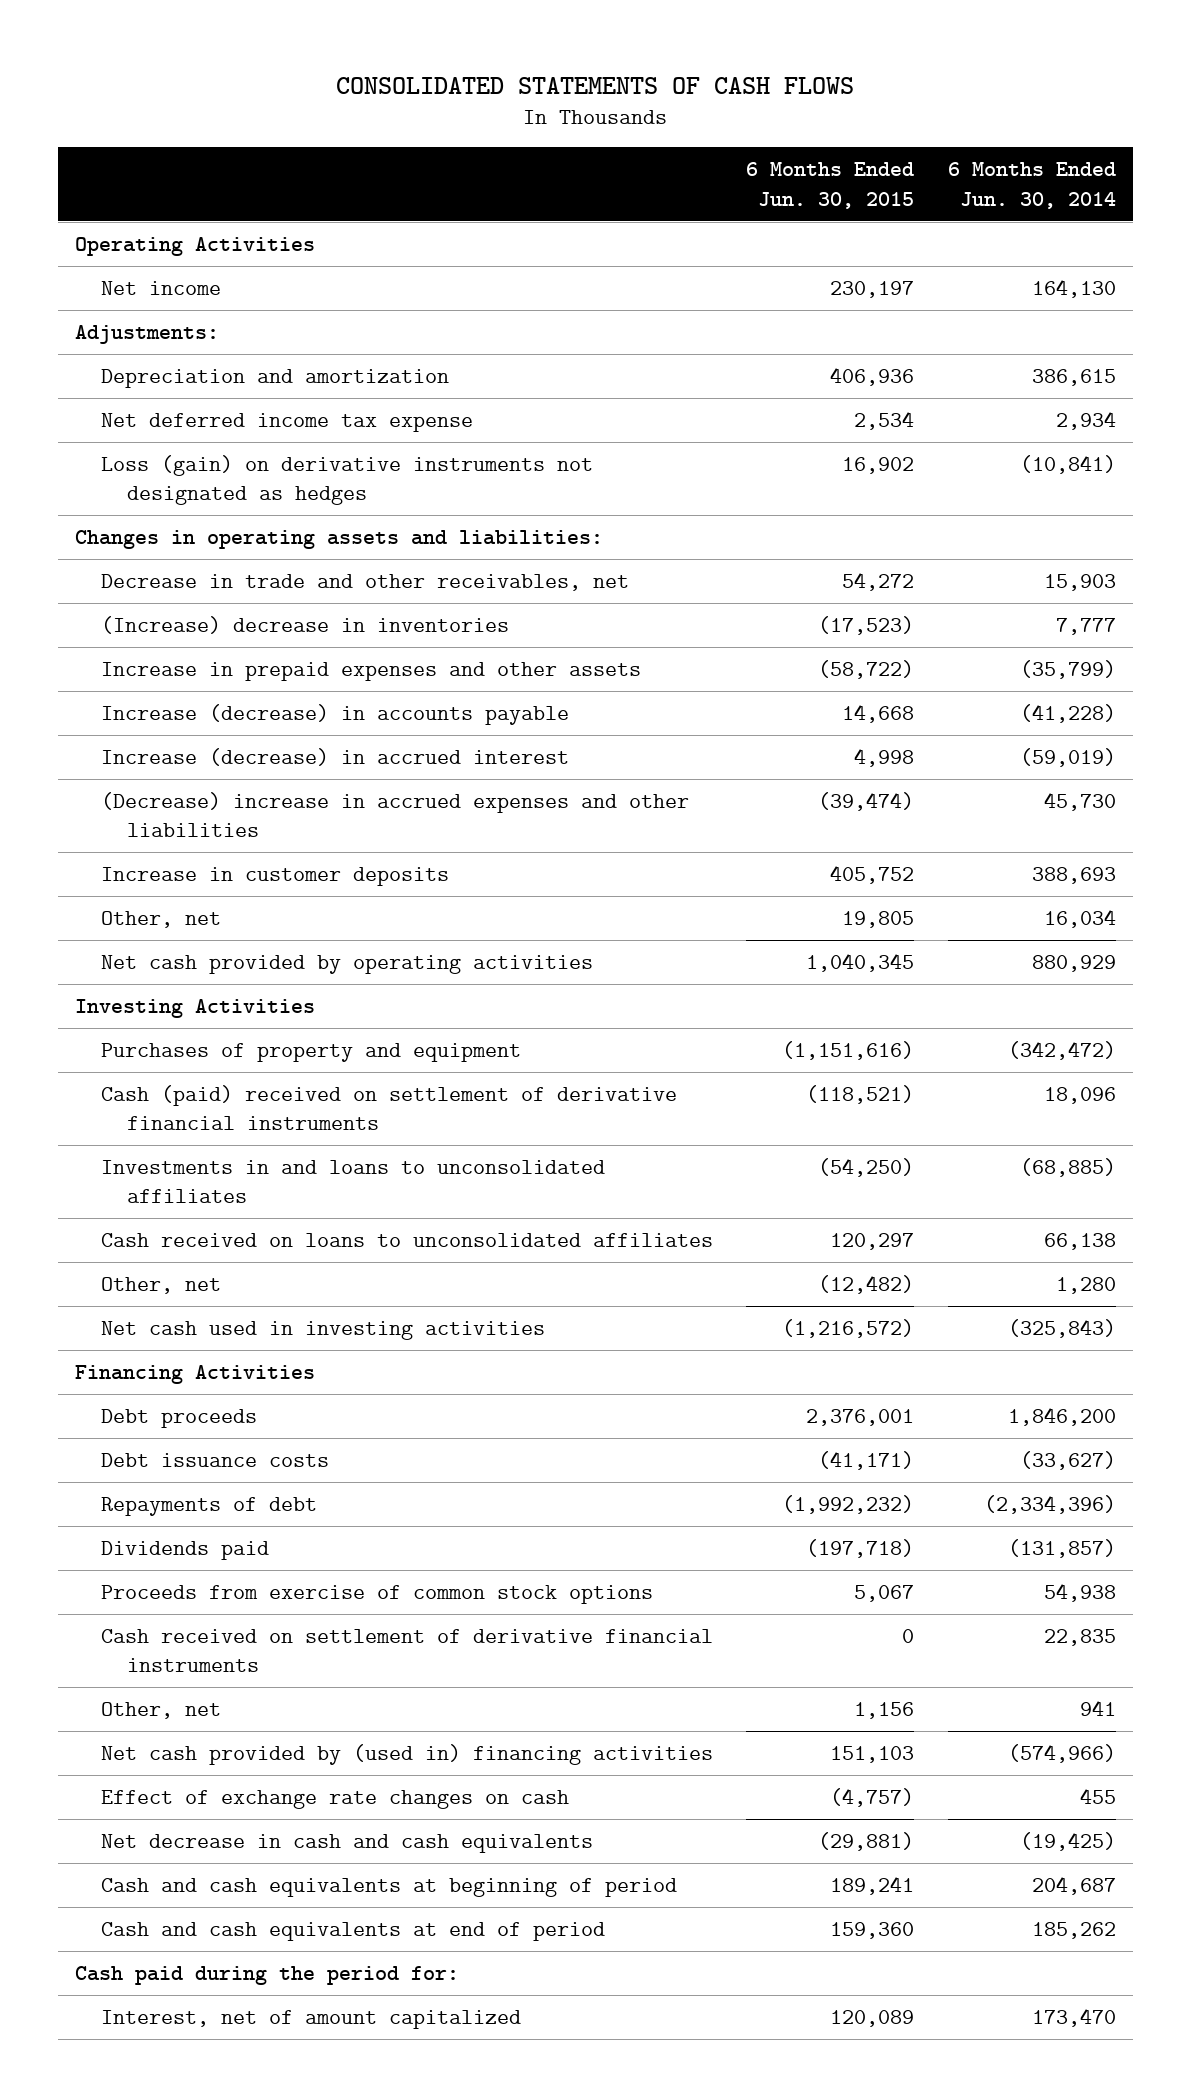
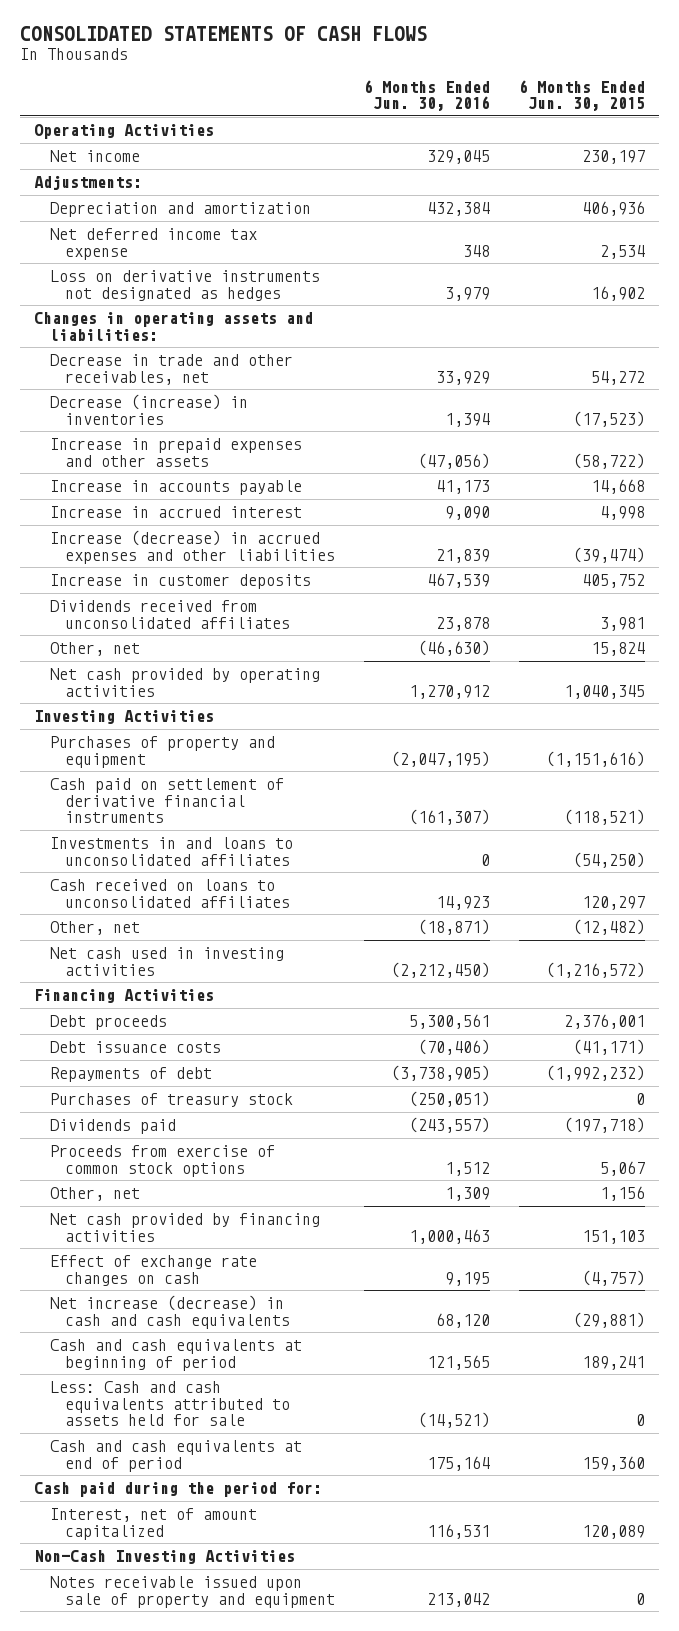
- | 6 Months Ended Jun. 30, 2015 | 6 Months Ended Jun. 30, 2014
+ | 6 Months Ended Jun. 30, 2016 | 6 Months Ended Jun. 30, 2015
- Loss (gain) on derivative instruments not designated as hedges | 16,902 | (10,841)
+ Loss on derivative instruments not designated as hedges | 3,979 | 16,902
- (Increase) decrease in inventories | (17,523) | 7,777
+ Decrease (increase) in inventories | 1,394 | (17,523)
- Increase (decrease) in accounts payable | 14,668 | (41,228)
- Increase (decrease) in accrued interest | 4,998 | (59,019)
- (Decrease) increase in accrued expenses and other liabilities | (39,474) | 45,730
+ Increase in accounts payable | 41,173 | 14,668
+ Increase in accrued interest | 9,090 | 4,998
+ Increase (decrease) in accrued expenses and other liabilities | 21,839 | (39,474)
- Other, net | 19,805 | 16,034
+ Dividends received from unconsolidated affiliates | 23,878 | 3,981
+ Other, net | (46,630) | 15,824
- Cash (paid) received on settlement of derivative financial instruments | (118,521) | 18,096
+ Cash paid on settlement of derivative financial instruments | (161,307) | (118,521)
+ Purchases of treasury stock | (250,051) | 0
- Cash received on settlement of derivative financial instruments | 0 | 22,835
- Net cash provided by (used in) financing activities | 151,103 | (574,966)
+ Net cash provided by financing activities | 1,000,463 | 151,103
- Net decrease in cash and cash equivalents | (29,881) | (19,425)
+ Net increase (decrease) in cash and cash equivalents | 68,120 | (29,881)
+ Less: Cash and cash equivalents attributed to assets held for sale | (14,521) | 0
+ Non-Cash Investing Activities
+ Notes receivable issued upon sale of property and equipment | 213,042 | 0

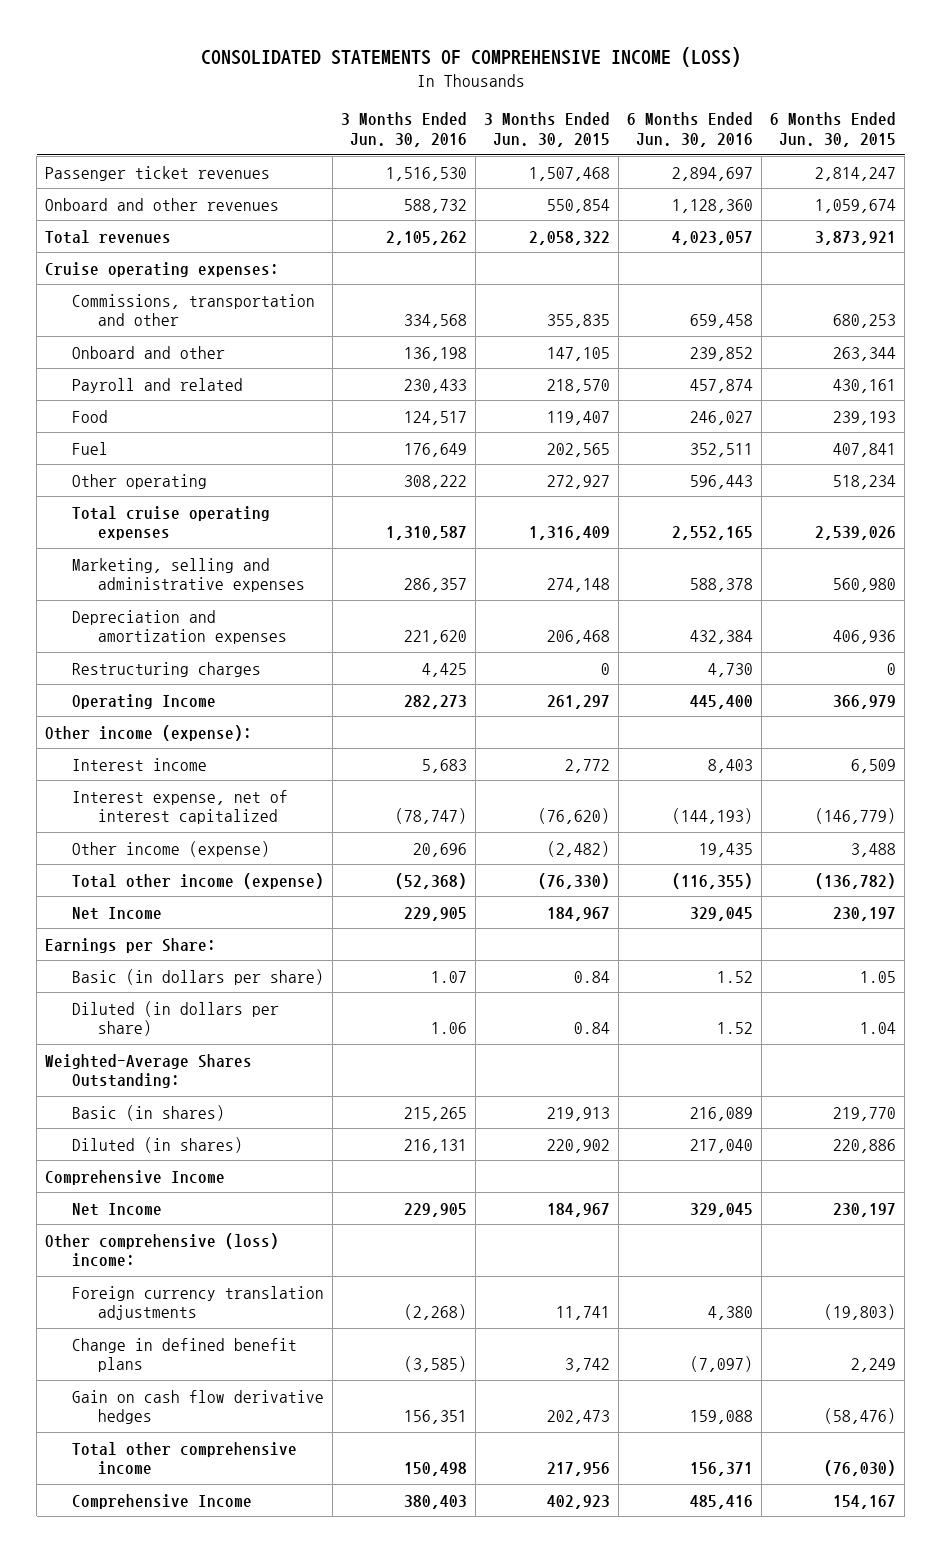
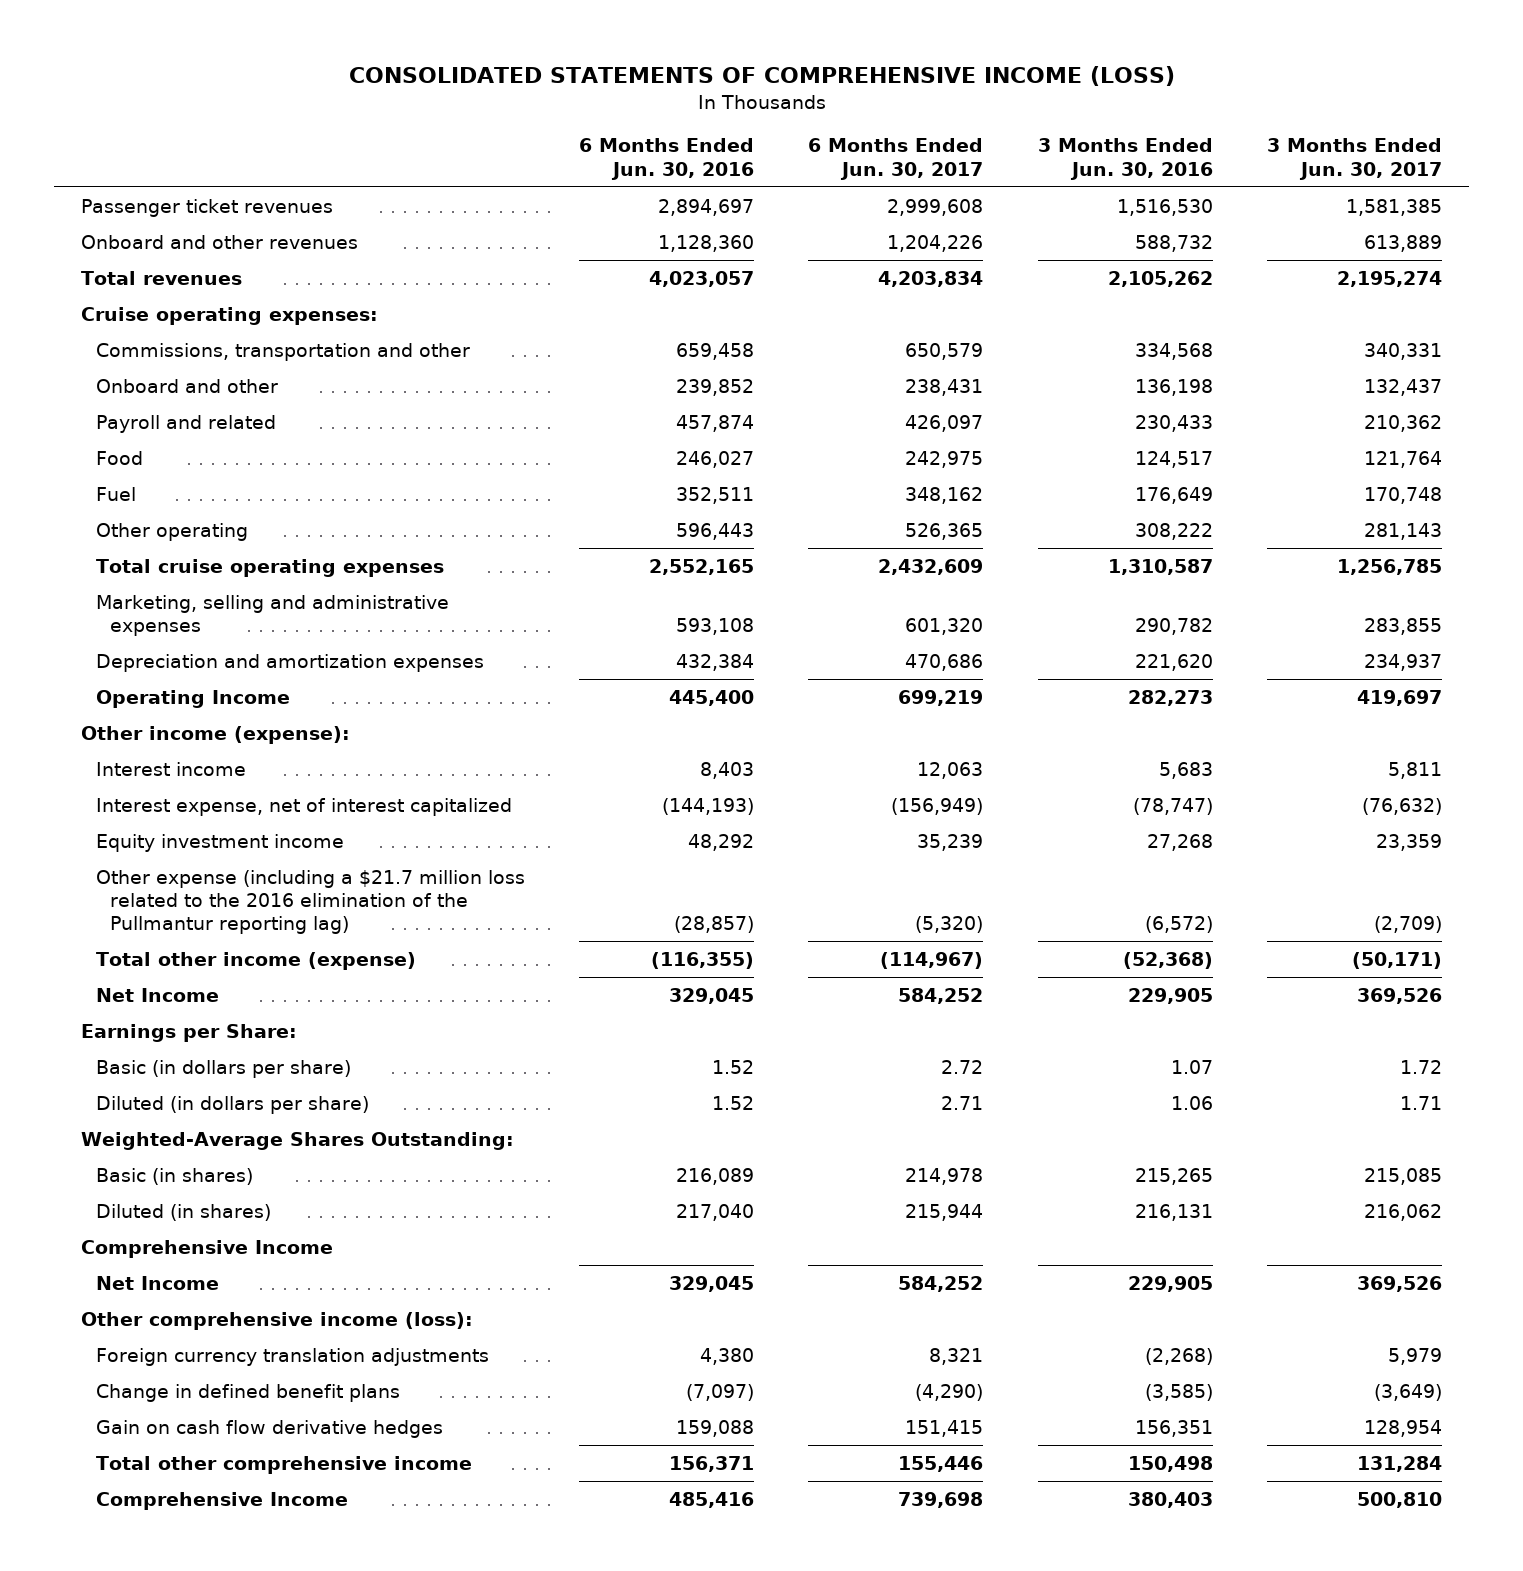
- | 3 Months Ended Jun. 30, 2016 | 3 Months Ended Jun. 30, 2015 | 6 Months Ended Jun. 30, 2016 | 6 Months Ended Jun. 30, 2015
+ | 6 Months Ended Jun. 30, 2016 | 6 Months Ended Jun. 30, 2017 | 3 Months Ended Jun. 30, 2016 | 3 Months Ended Jun. 30, 2017
- Marketing, selling and administrative expenses | 286,357 | 274,148 | 588,378 | 560,980
+ Marketing, selling and administrative expenses | 593,108 | 601,320 | 290,782 | 283,855
- Restructuring charges | 4,425 | 0 | 4,730 | 0
- Other income (expense) | 20,696 | (2,482) | 19,435 | 3,488
+ Equity investment income | 48,292 | 35,239 | 27,268 | 23,359
+ Other expense (including a $21.7 million loss related to the 2016 elimination of the Pullmantur reporting lag) | (28,857) | (5,320) | (6,572) | (2,709)
- Other comprehensive (loss) income:
+ Other comprehensive income (loss):

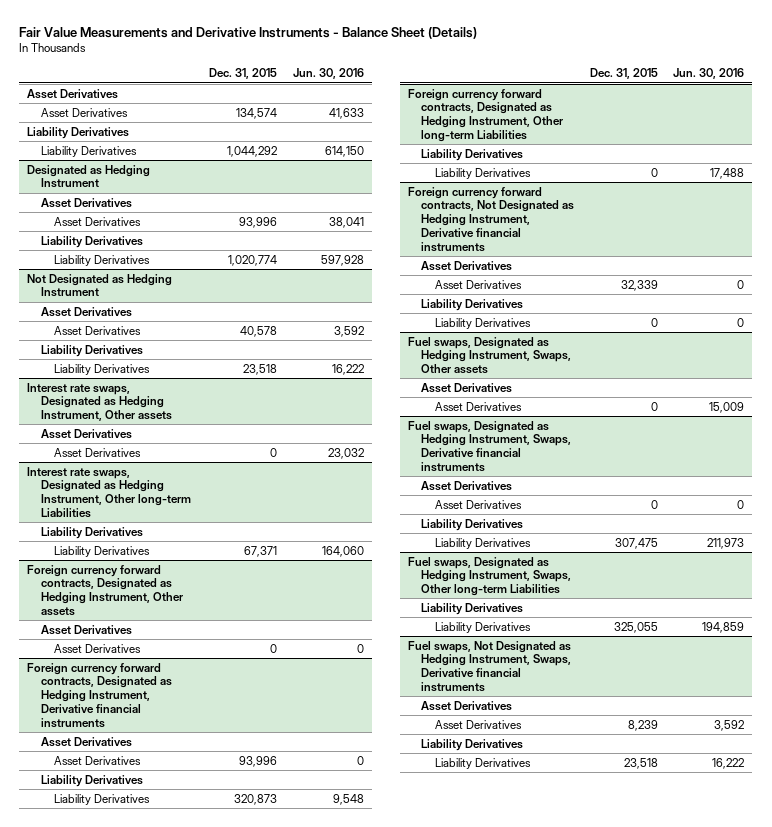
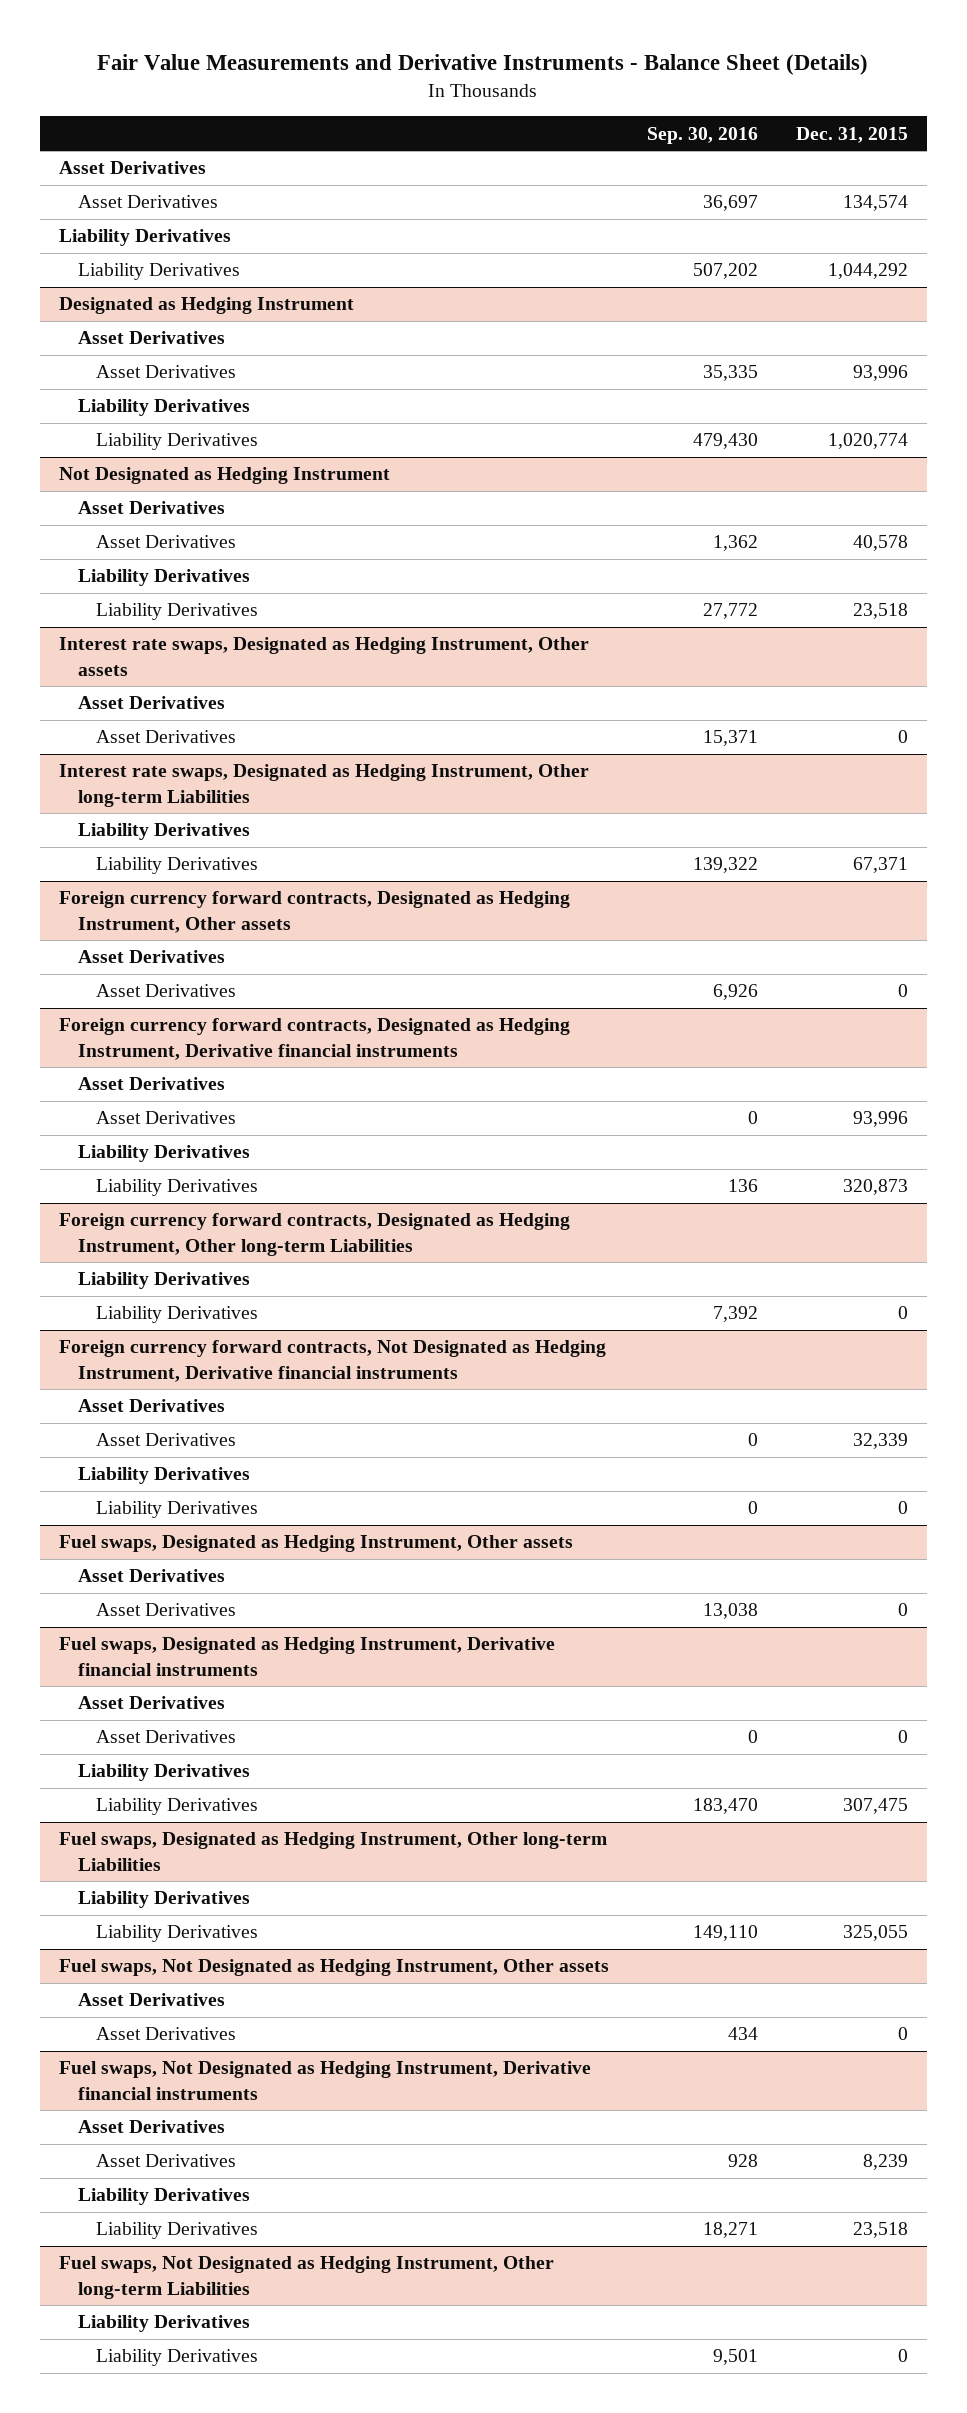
- | Dec. 31, 2015 | Jun. 30, 2016
+ | Sep. 30, 2016 | Dec. 31, 2015
- Fuel swaps, Designated as Hedging Instrument, Swaps, Other assets
+ Fuel swaps, Designated as Hedging Instrument, Other assets
- Fuel swaps, Designated as Hedging Instrument, Swaps, Derivative financial instruments
+ Fuel swaps, Designated as Hedging Instrument, Derivative financial instruments
- Fuel swaps, Designated as Hedging Instrument, Swaps, Other long-term Liabilities
+ Fuel swaps, Designated as Hedging Instrument, Other long-term Liabilities
- Fuel swaps, Not Designated as Hedging Instrument, Swaps, Derivative financial instruments
+ Fuel swaps, Not Designated as Hedging Instrument, Other assets
+ Asset Derivatives | 434 | 0
+ Fuel swaps, Not Designated as Hedging Instrument, Derivative financial instruments
+ Asset Derivatives
+ Fuel swaps, Not Designated as Hedging Instrument, Other long-term Liabilities
+ Liability Derivatives
+ Liability Derivatives | 9,501 | 0

